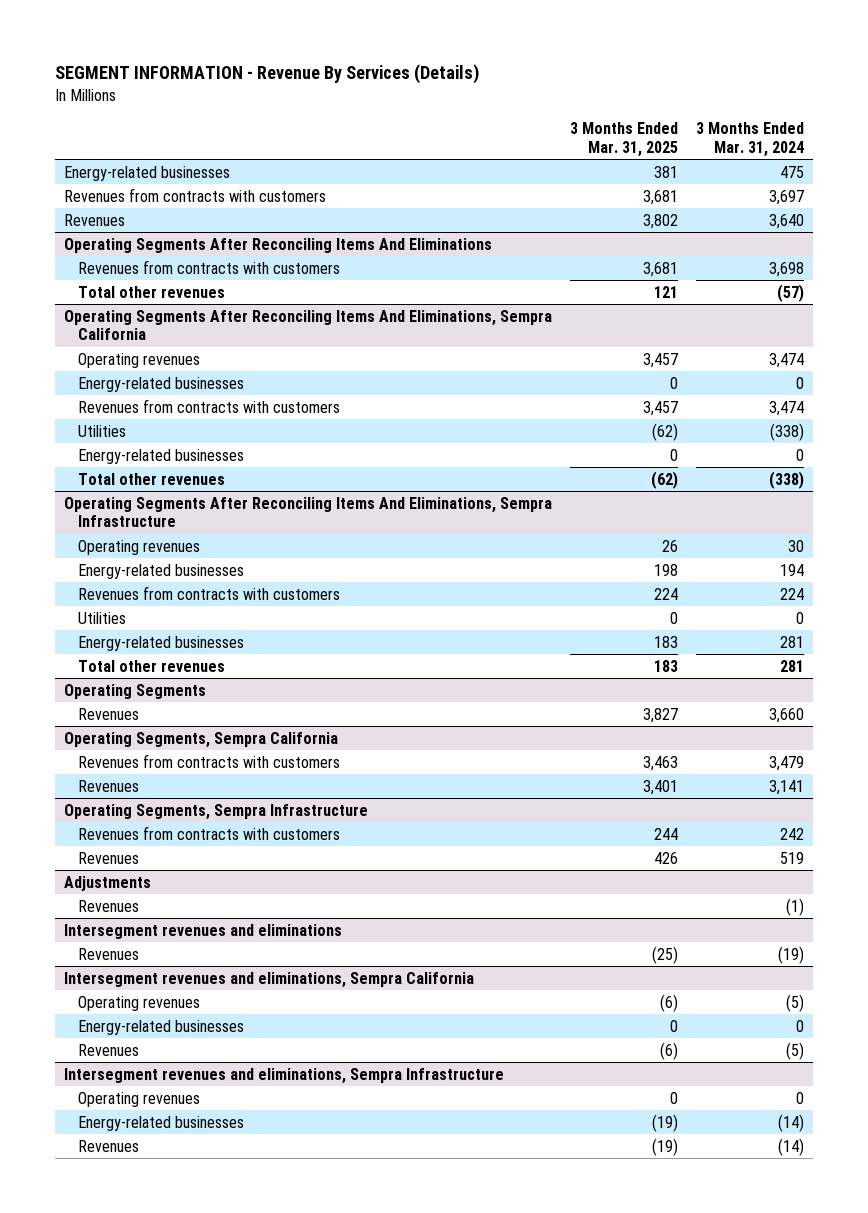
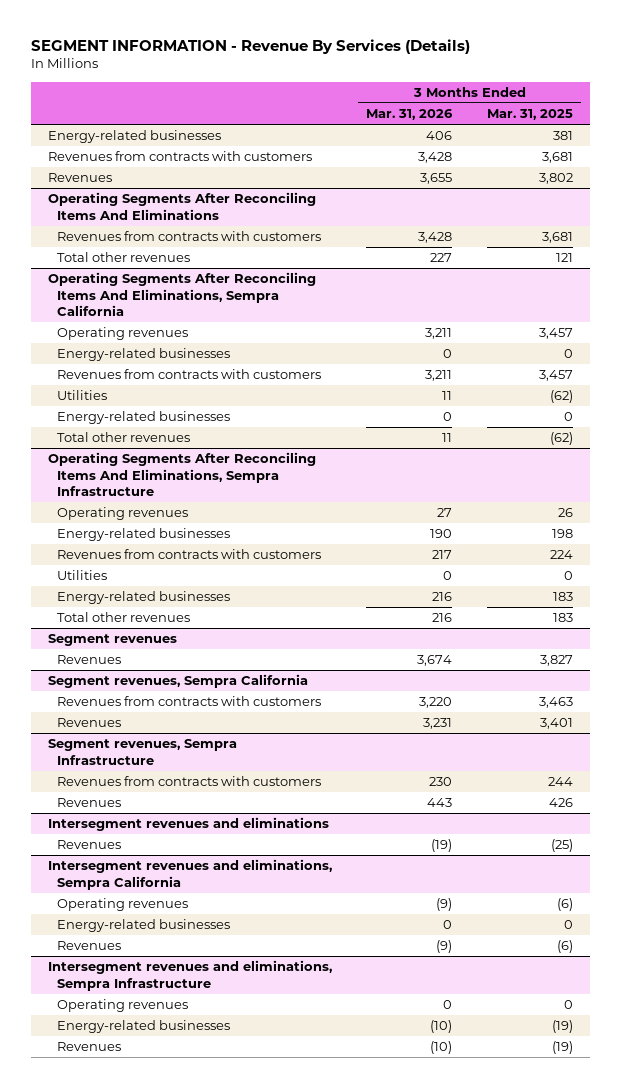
- | 3 Months Ended Mar. 31, 2025 | 3 Months Ended Mar. 31, 2024
+ | 3 Months Ended Mar. 31, 2026 | 3 Months Ended Mar. 31, 2025
- Operating Segments
+ Segment revenues
- Operating Segments, Sempra California
+ Segment revenues, Sempra California
- Operating Segments, Sempra Infrastructure
+ Segment revenues, Sempra Infrastructure
- Adjustments
- Revenues | | (1)

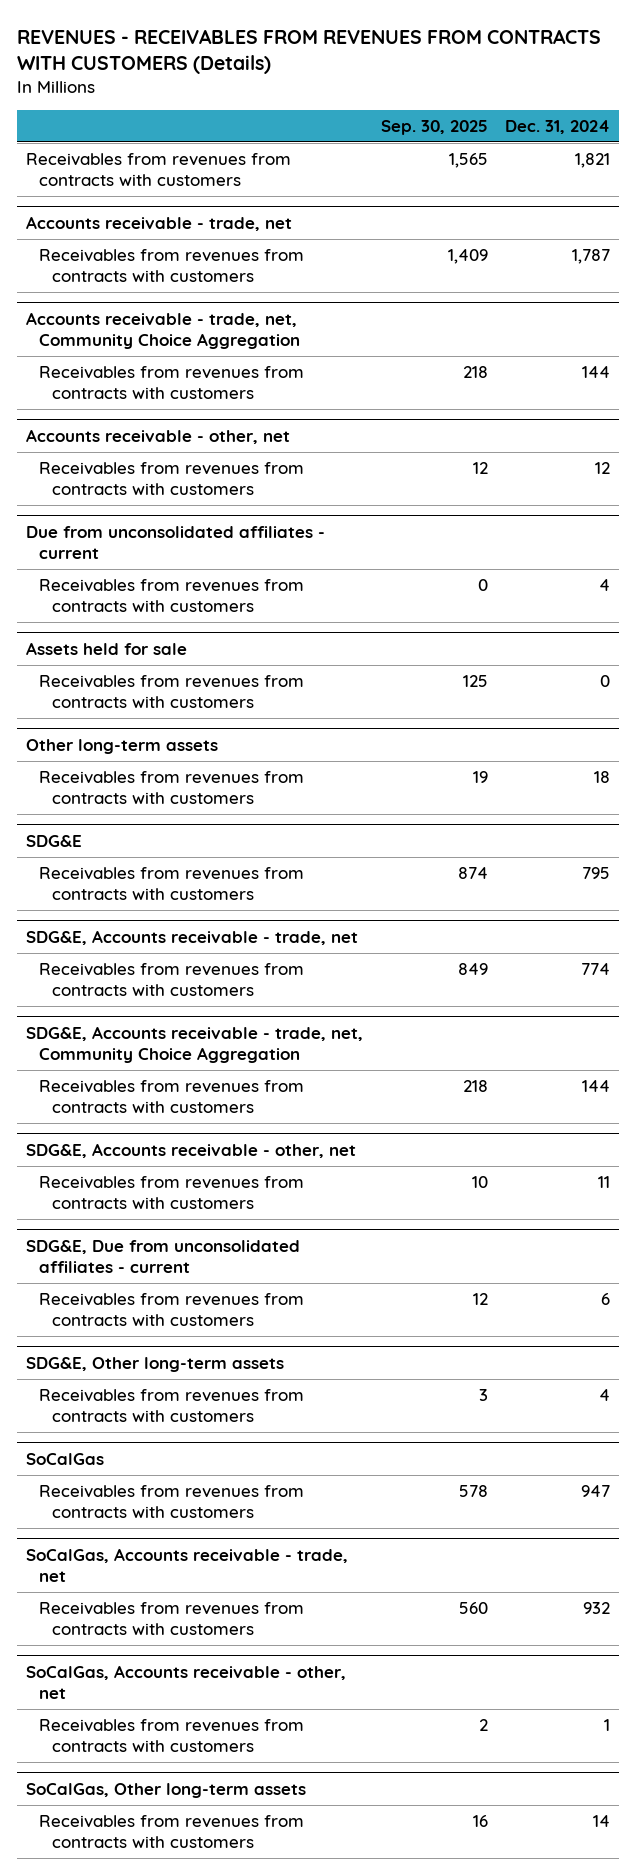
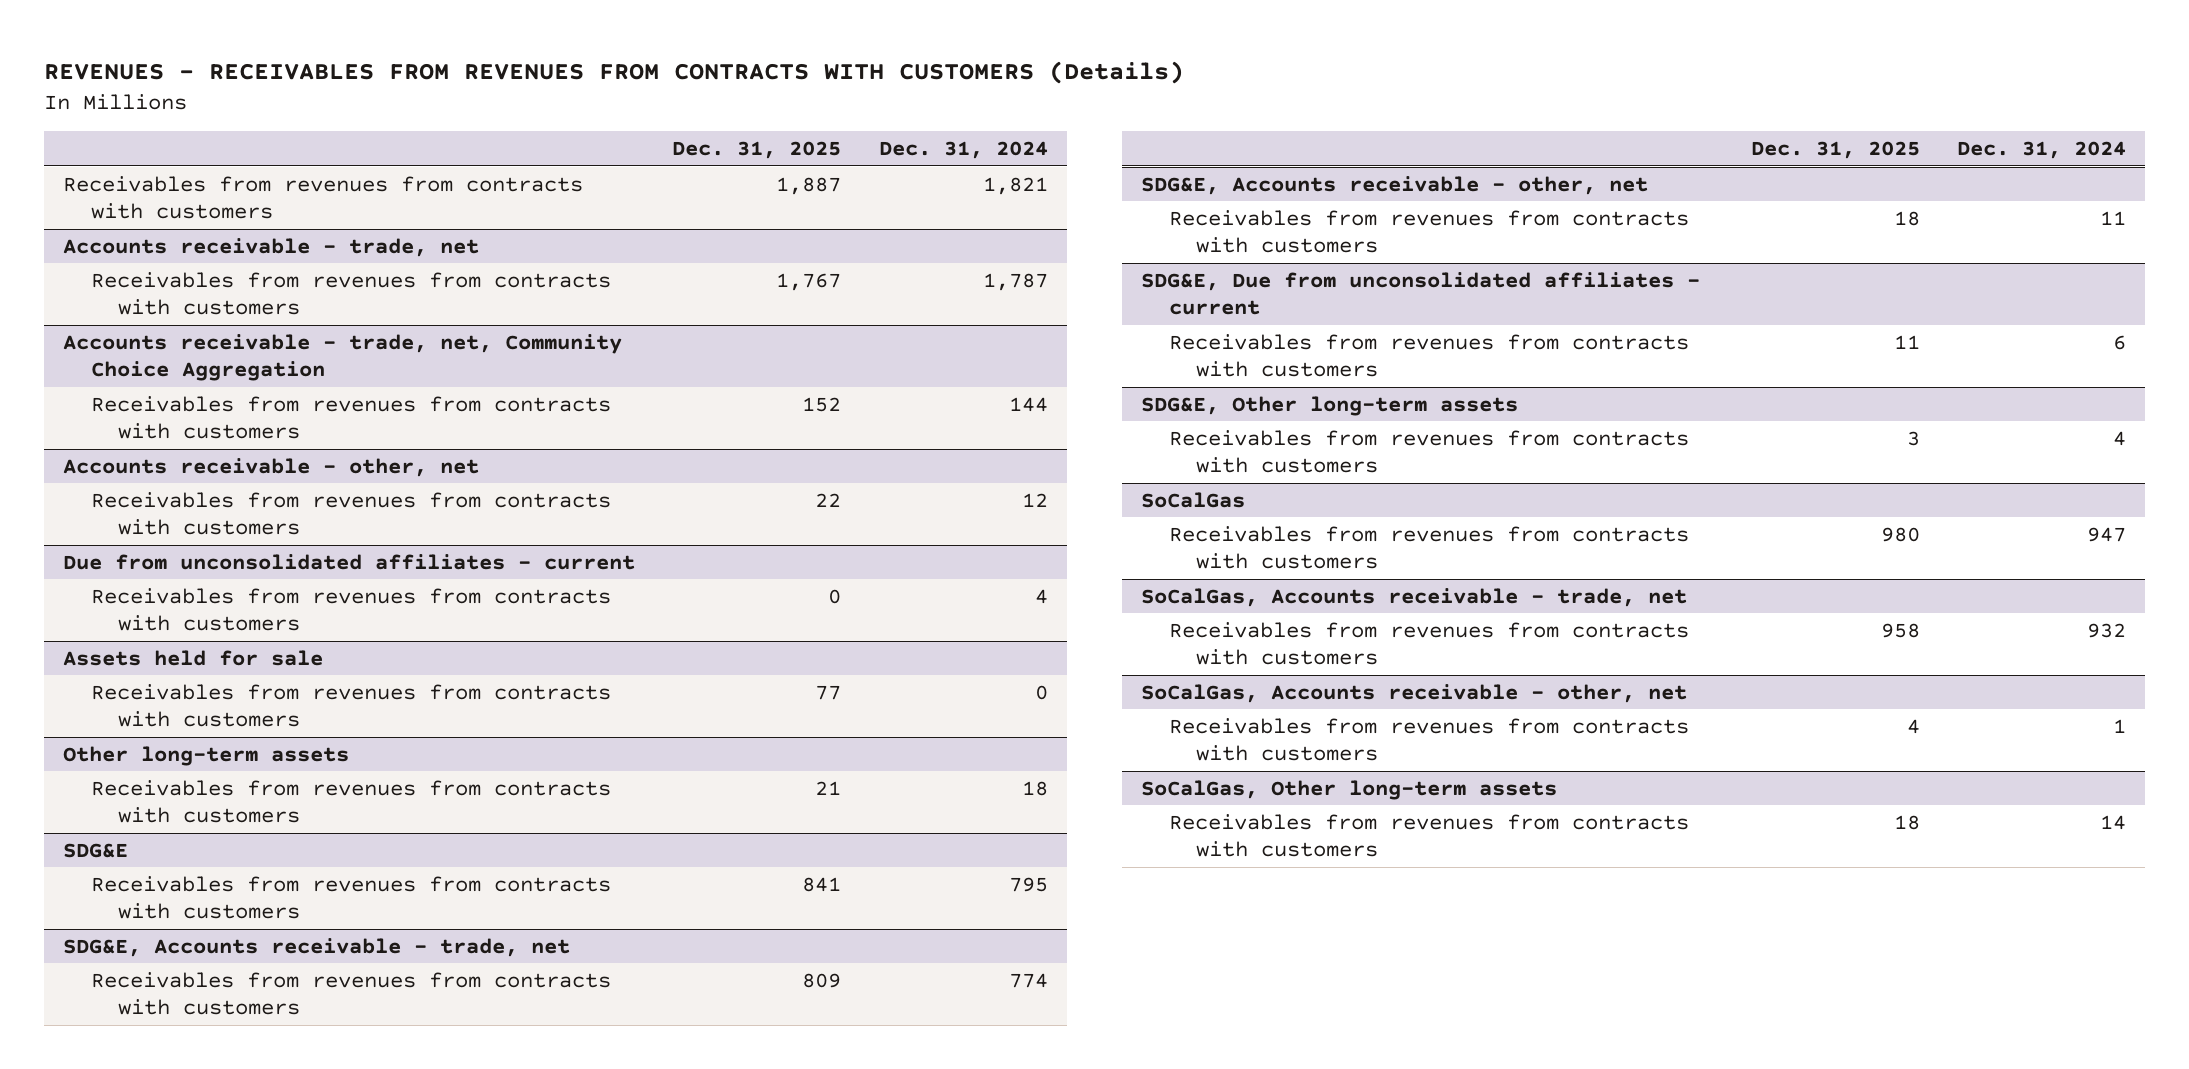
- | Sep. 30, 2025 | Dec. 31, 2024
+ | Dec. 31, 2025 | Dec. 31, 2024
- SDG&E, Accounts receivable - trade, net, Community Choice Aggregation
- Receivables from revenues from contracts with customers | 218 | 144

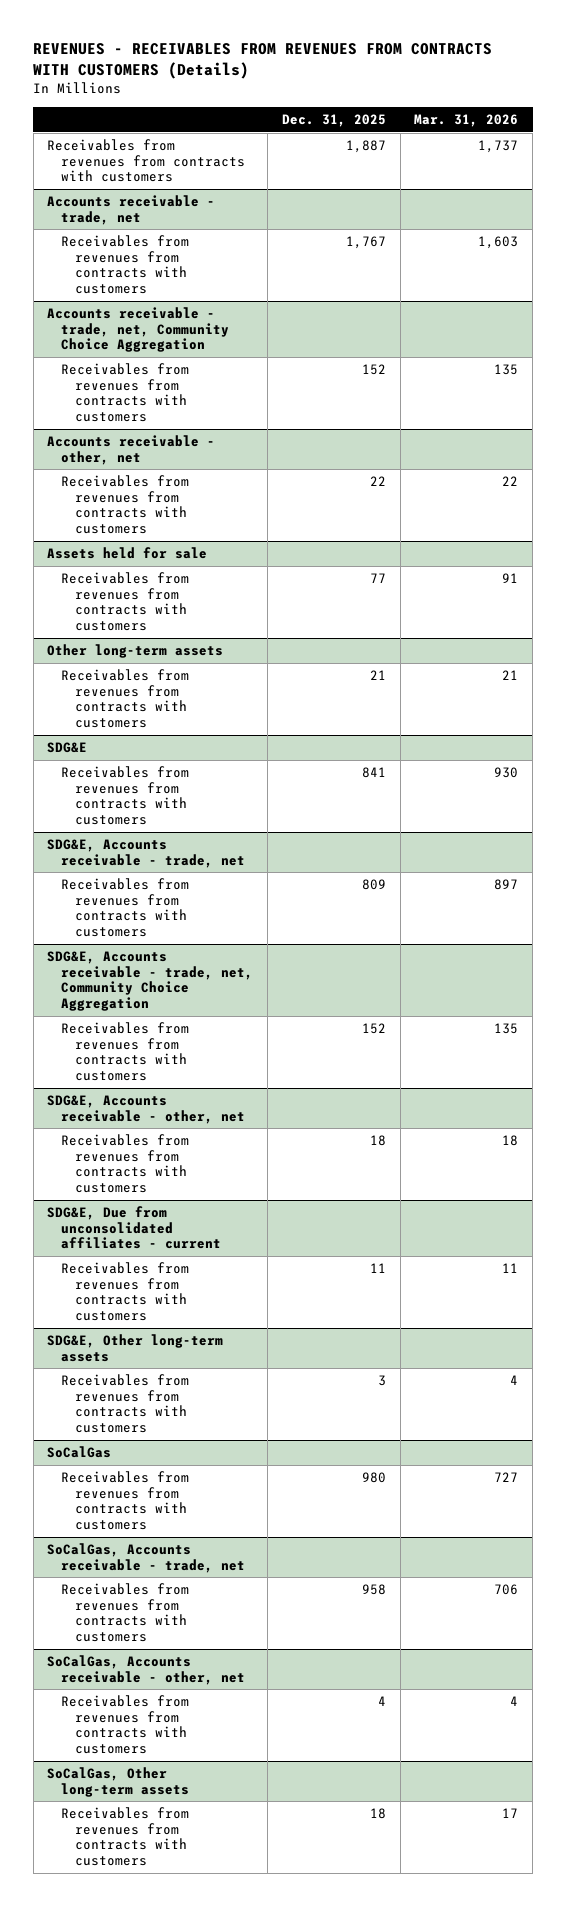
- | Dec. 31, 2025 | Dec. 31, 2024
+ | Dec. 31, 2025 | Mar. 31, 2026
- Due from unconsolidated affiliates - current
- Receivables from revenues from contracts with customers | 0 | 4
+ SDG&E, Accounts receivable - trade, net, Community Choice Aggregation
+ Receivables from revenues from contracts with customers | 152 | 135

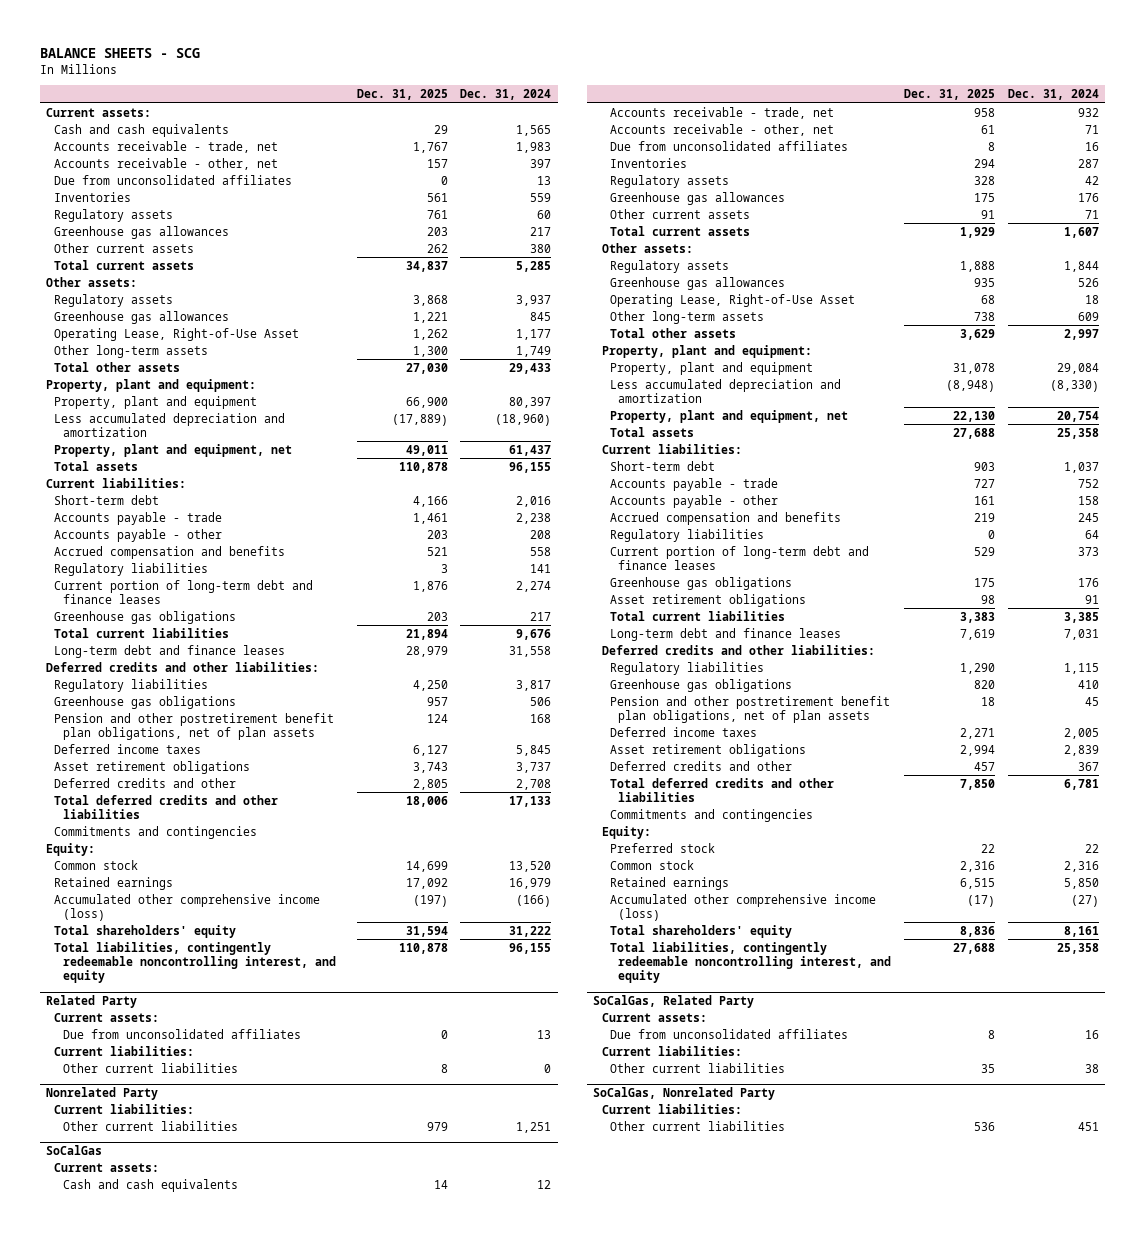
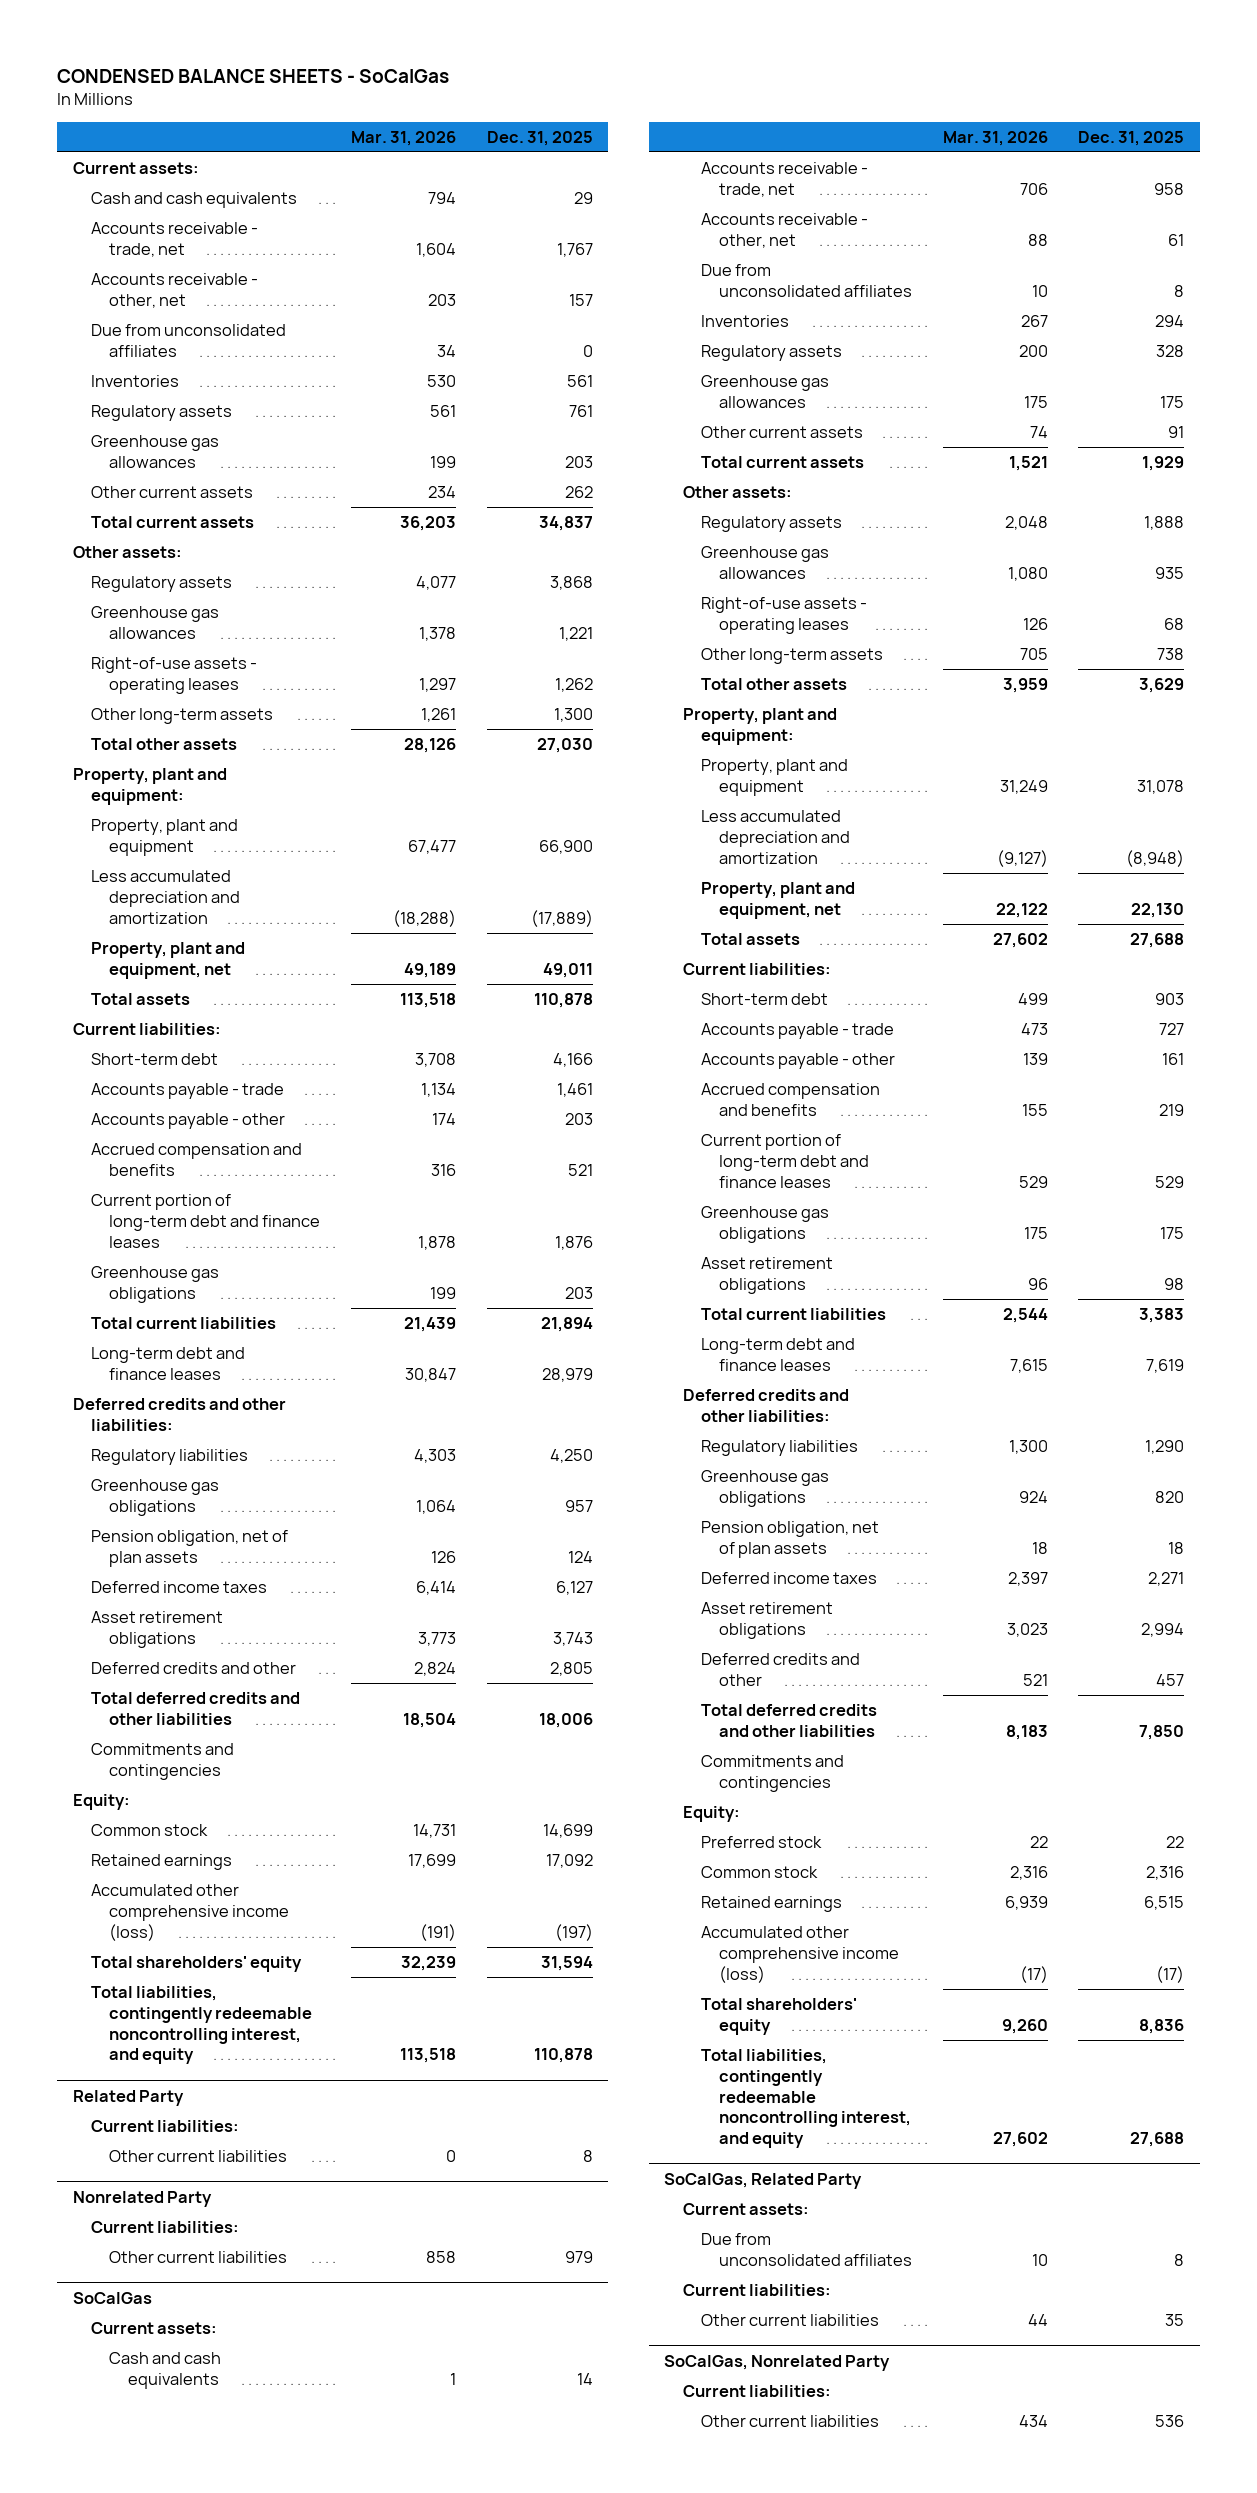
- BALANCE SHEETS - SCG
+ CONDENSED BALANCE SHEETS - SoCalGas
- | Dec. 31, 2025 | Dec. 31, 2024
+ | Mar. 31, 2026 | Dec. 31, 2025
- Operating Lease, Right-of-Use Asset | 1,262 | 1,177
+ Right-of-use assets - operating leases | 1,297 | 1,262
- Regulatory liabilities | 3 | 141
- Pension and other postretirement benefit plan obligations, net of plan assets | 124 | 168
+ Pension obligation, net of plan assets | 126 | 124
@ Related Party
- Current assets:
- Due from unconsolidated affiliates | 0 | 13
@ SoCalGas
- Operating Lease, Right-of-Use Asset | 68 | 18
+ Right-of-use assets - operating leases | 126 | 68
- Regulatory liabilities | 0 | 64
- Pension and other postretirement benefit plan obligations, net of plan assets | 18 | 45
+ Pension obligation, net of plan assets | 18 | 18

